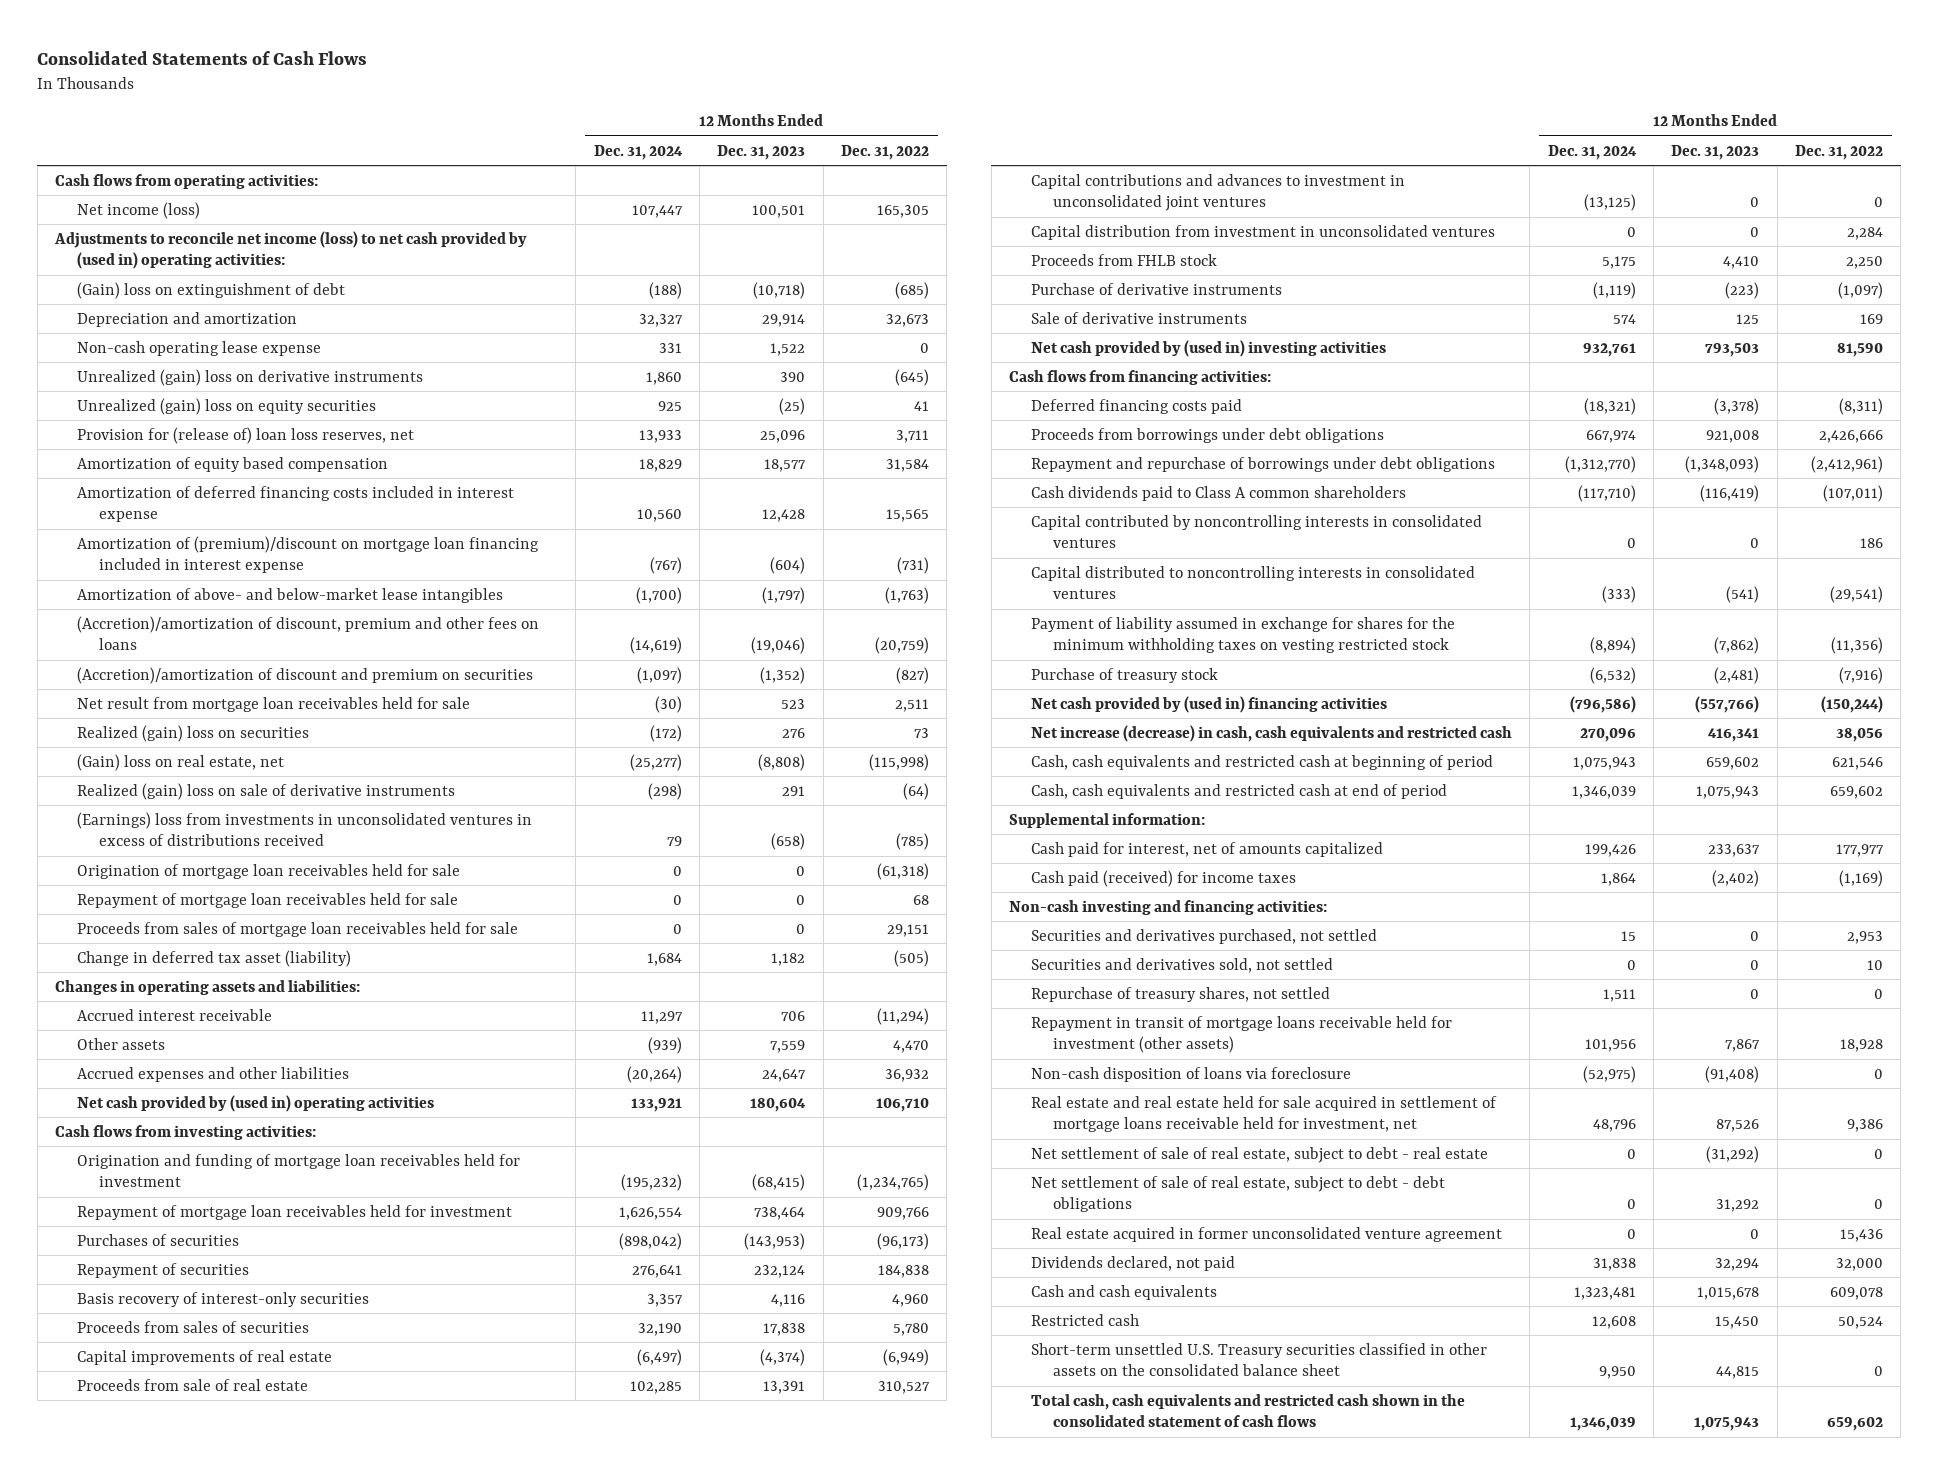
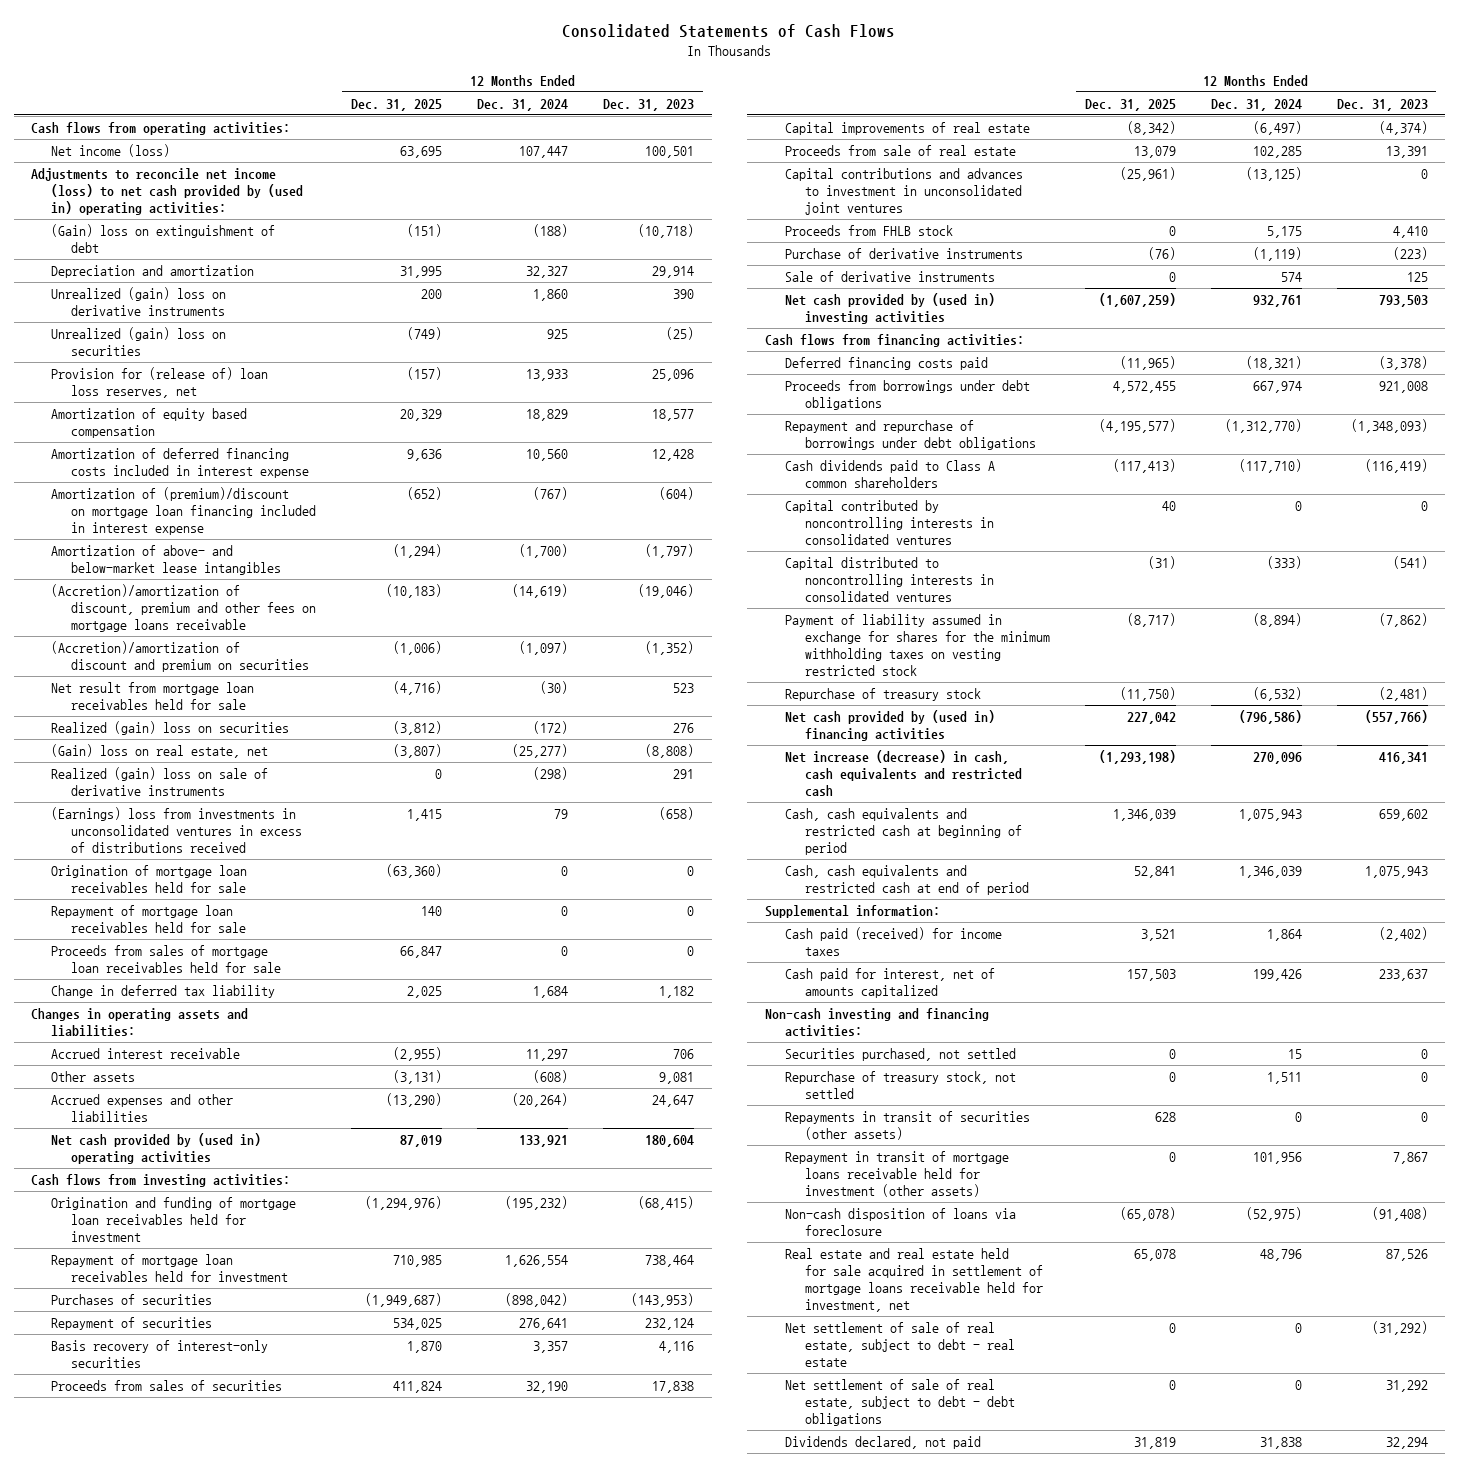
- | 12 Months Ended Dec. 31, 2024 | 12 Months Ended Dec. 31, 2023 | 12 Months Ended Dec. 31, 2022
+ | 12 Months Ended Dec. 31, 2025 | 12 Months Ended Dec. 31, 2024 | 12 Months Ended Dec. 31, 2023
- Non-cash operating lease expense | 331 | 1,522 | 0
- Unrealized (gain) loss on equity securities | 925 | (25) | 41
+ Unrealized (gain) loss on securities | (749) | 925 | (25)
- (Accretion)/amortization of discount, premium and other fees on loans | (14,619) | (19,046) | (20,759)
+ (Accretion)/amortization of discount, premium and other fees on mortgage loans receivable | (10,183) | (14,619) | (19,046)
- Change in deferred tax asset (liability) | 1,684 | 1,182 | (505)
+ Change in deferred tax liability | 2,025 | 1,684 | 1,182
- Other assets | (939) | 7,559 | 4,470
+ Other assets | (3,131) | (608) | 9,081
- Capital distribution from investment in unconsolidated ventures | 0 | 0 | 2,284
- Purchase of treasury stock | (6,532) | (2,481) | (7,916)
+ Repurchase of treasury stock | (11,750) | (6,532) | (2,481)
moved down: Cash paid for interest, net of amounts capitalized | 157,503 | 199,426 | 233,637
- Securities and derivatives purchased, not settled | 15 | 0 | 2,953
- Securities and derivatives sold, not settled | 0 | 0 | 10
- Repurchase of treasury shares, not settled | 1,511 | 0 | 0
+ Securities purchased, not settled | 0 | 15 | 0
+ Repurchase of treasury stock, not settled | 0 | 1,511 | 0
+ Repayments in transit of securities (other assets) | 628 | 0 | 0
- Real estate acquired in former unconsolidated venture agreement | 0 | 0 | 15,436
- Cash and cash equivalents | 1,323,481 | 1,015,678 | 609,078
- Restricted cash | 12,608 | 15,450 | 50,524
- Short-term unsettled U.S. Treasury securities classified in other assets on the consolidated balance sheet | 9,950 | 44,815 | 0
- Total cash, cash equivalents and restricted cash shown in the consolidated statement of cash flows | 1,346,039 | 1,075,943 | 659,602

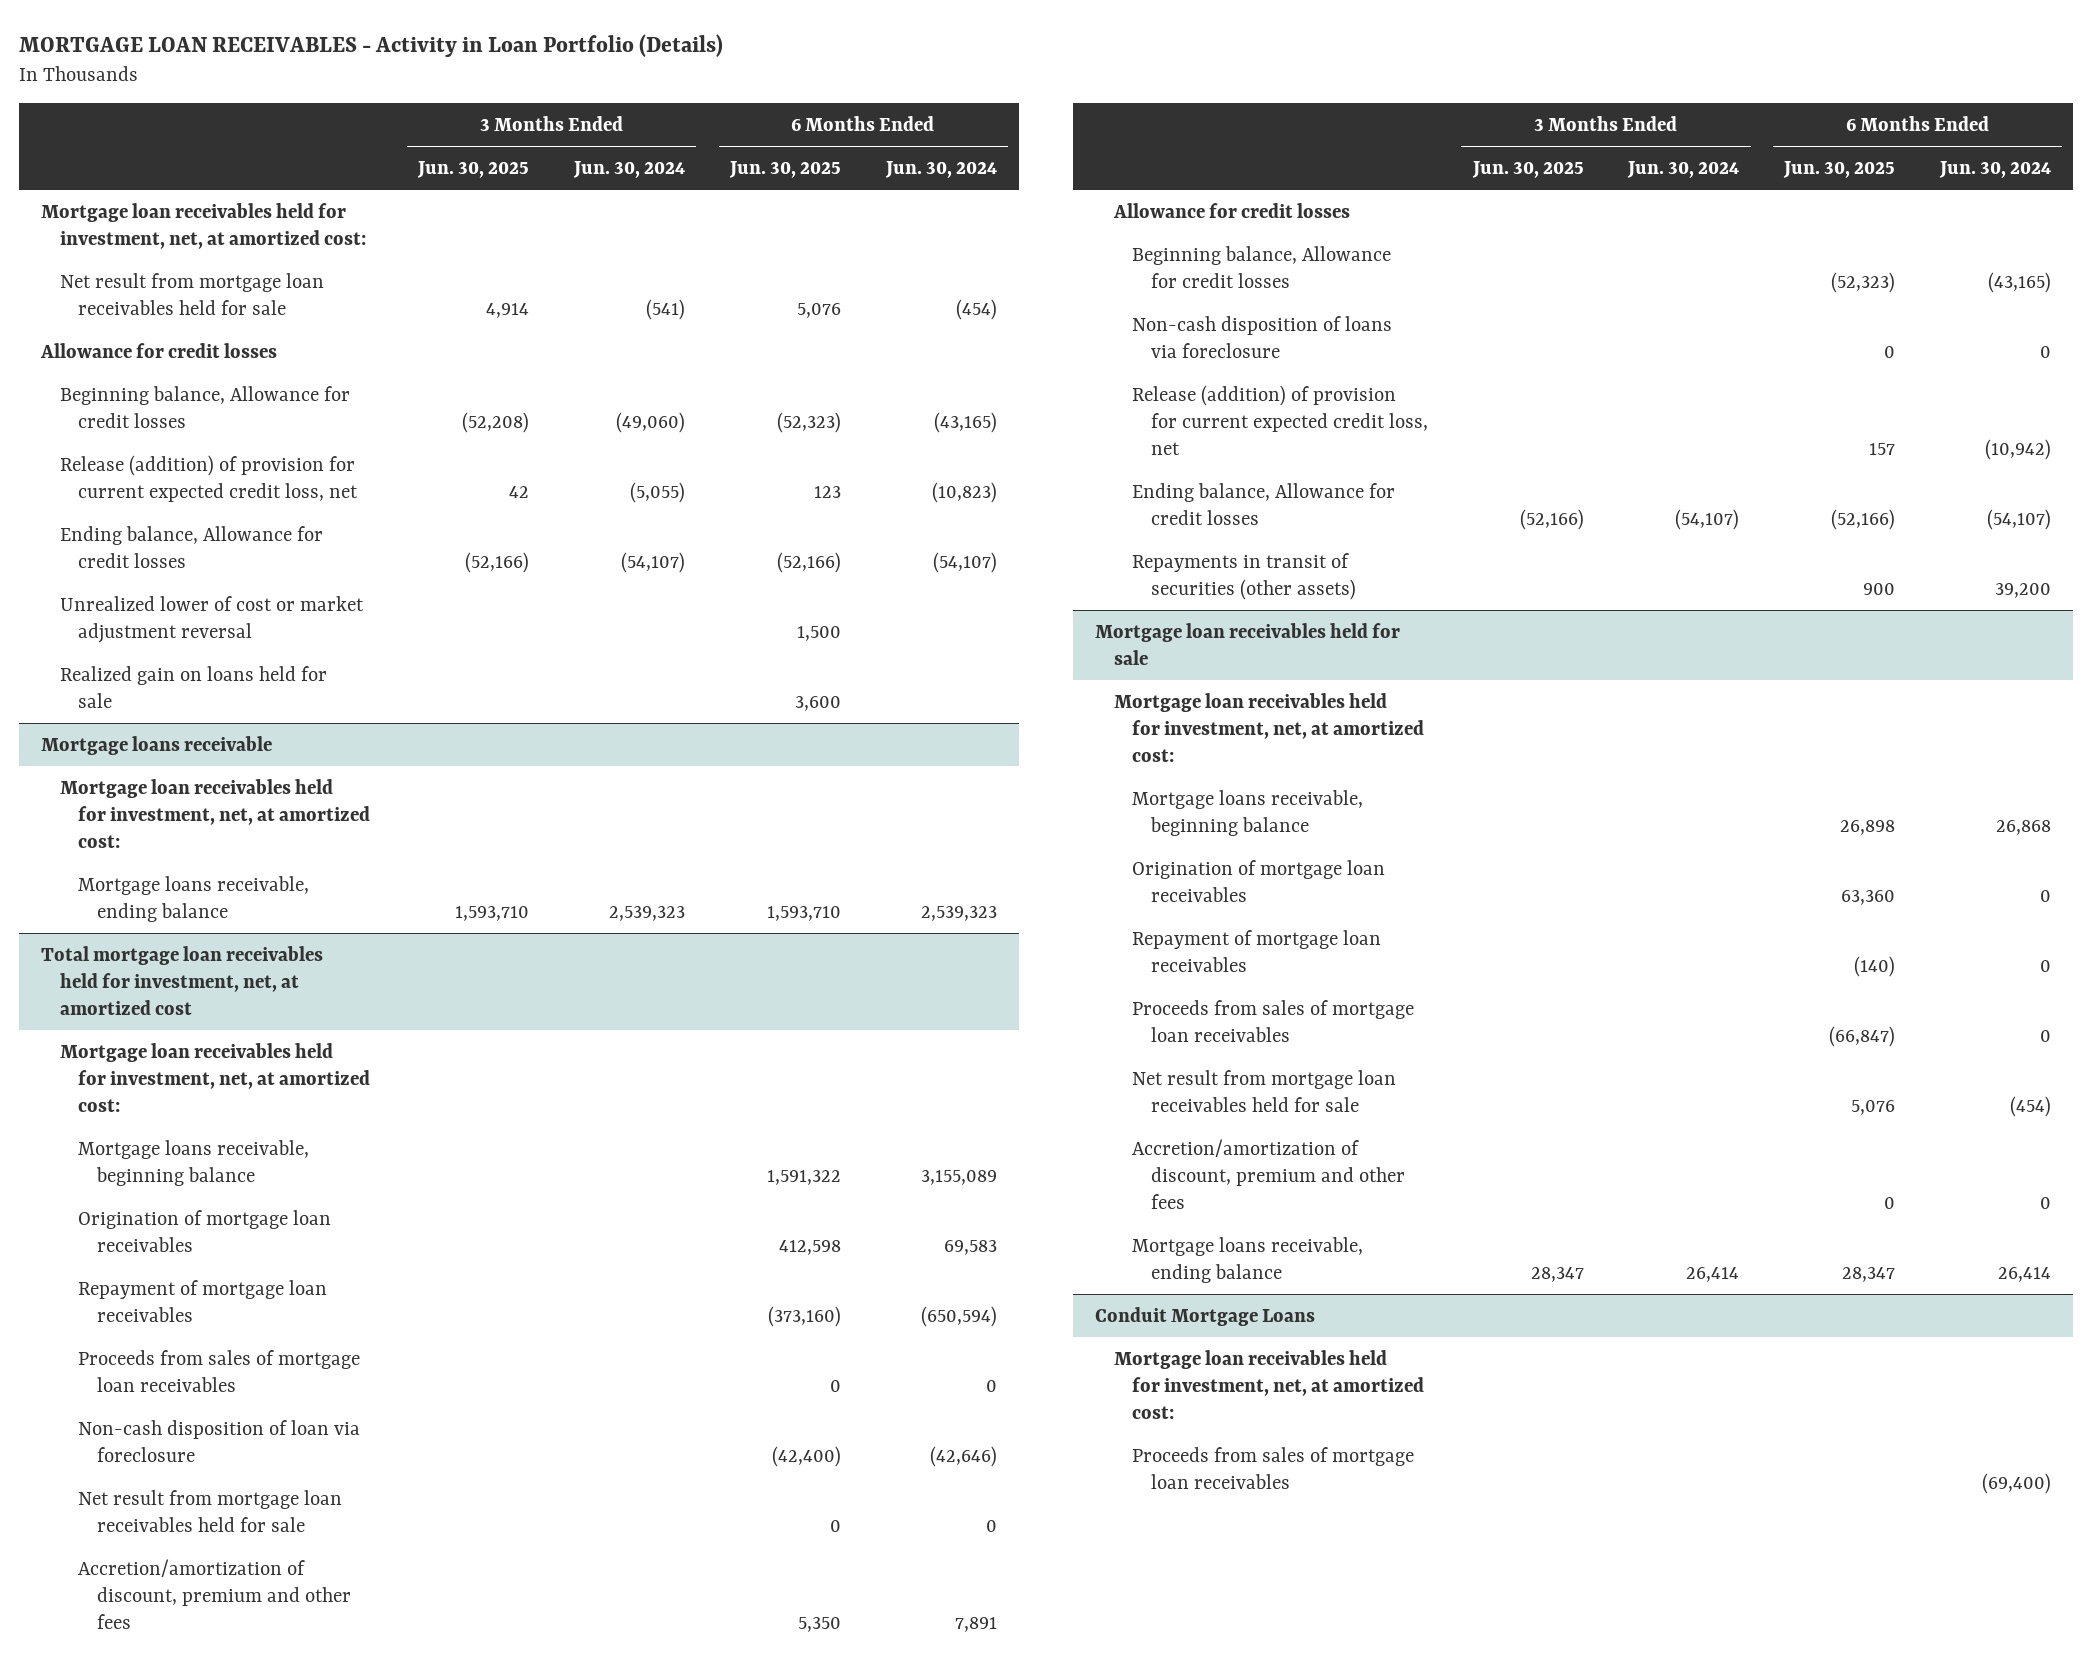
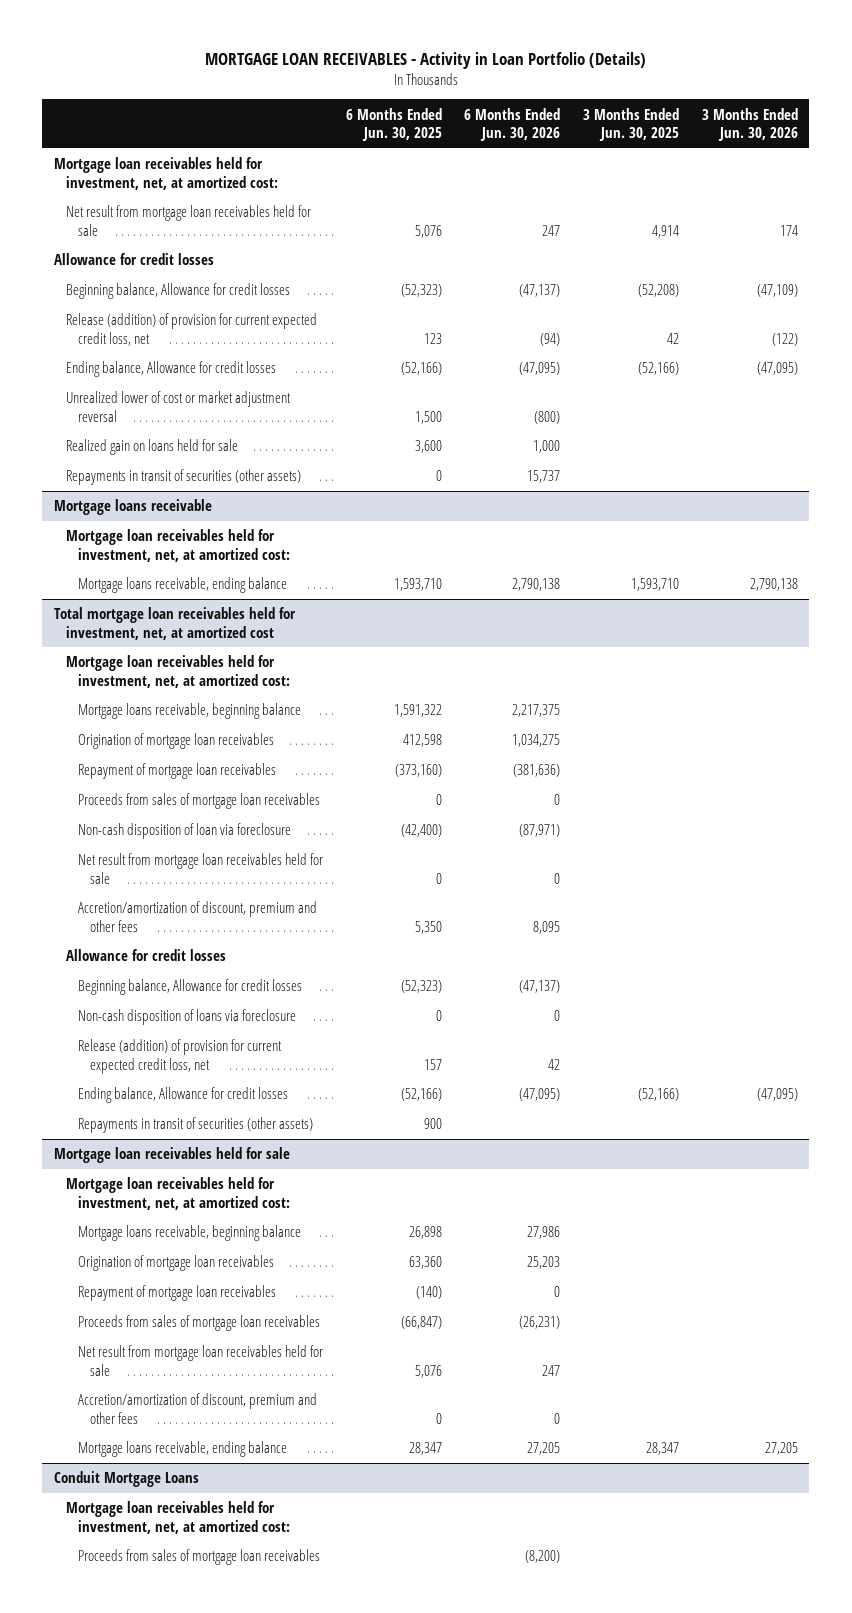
- | 3 Months Ended Jun. 30, 2025 | 3 Months Ended Jun. 30, 2024 | 6 Months Ended Jun. 30, 2025 | 6 Months Ended Jun. 30, 2024
+ | 6 Months Ended Jun. 30, 2025 | 6 Months Ended Jun. 30, 2026 | 3 Months Ended Jun. 30, 2025 | 3 Months Ended Jun. 30, 2026
+ Repayments in transit of securities (other assets) | 0 | 15,737 | |

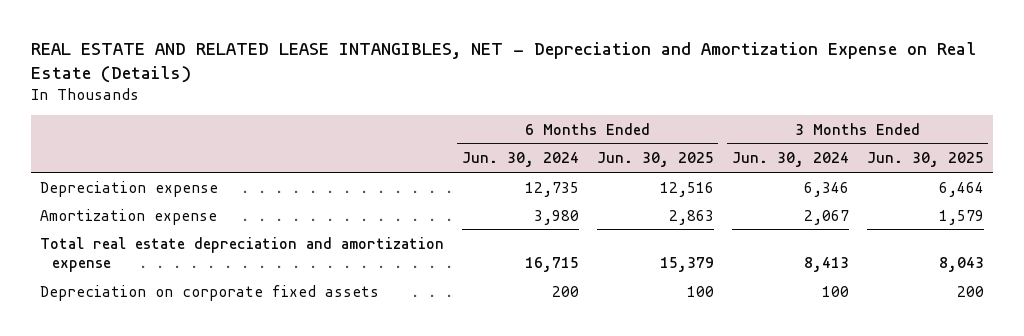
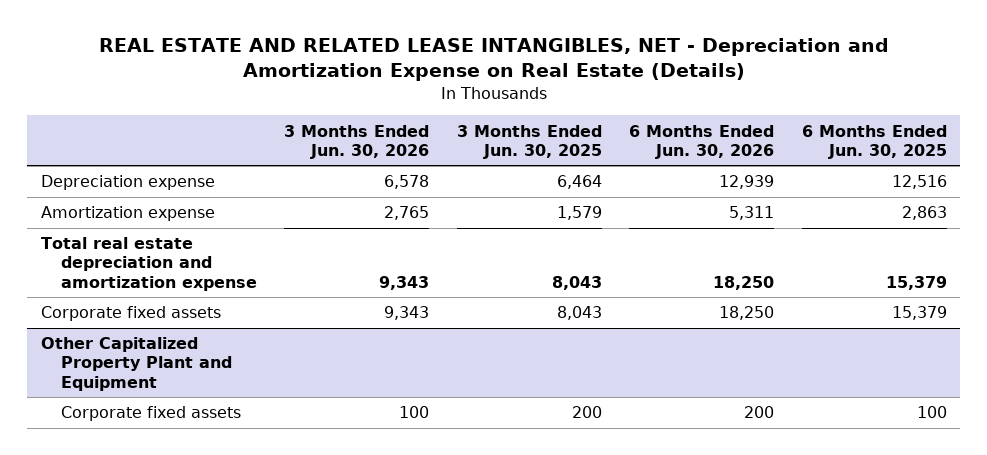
- | 6 Months Ended Jun. 30, 2024 | 6 Months Ended Jun. 30, 2025 | 3 Months Ended Jun. 30, 2024 | 3 Months Ended Jun. 30, 2025
+ | 3 Months Ended Jun. 30, 2026 | 3 Months Ended Jun. 30, 2025 | 6 Months Ended Jun. 30, 2026 | 6 Months Ended Jun. 30, 2025
- Depreciation on corporate fixed assets | 200 | 100 | 100 | 200
+ Corporate fixed assets | 9,343 | 8,043 | 18,250 | 15,379
+ Other Capitalized Property Plant and Equipment
+ Corporate fixed assets | 100 | 200 | 200 | 100

